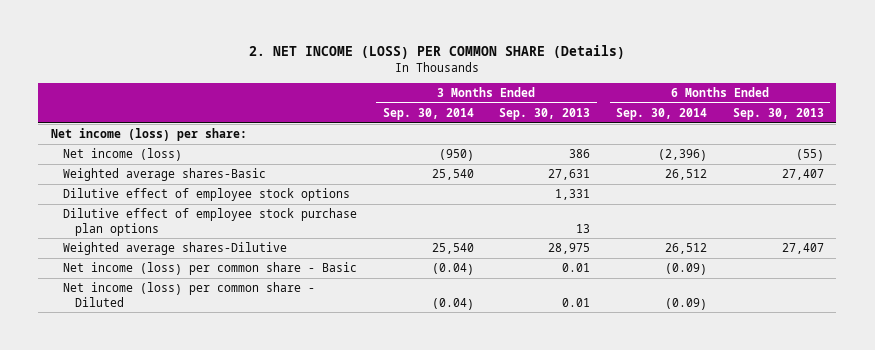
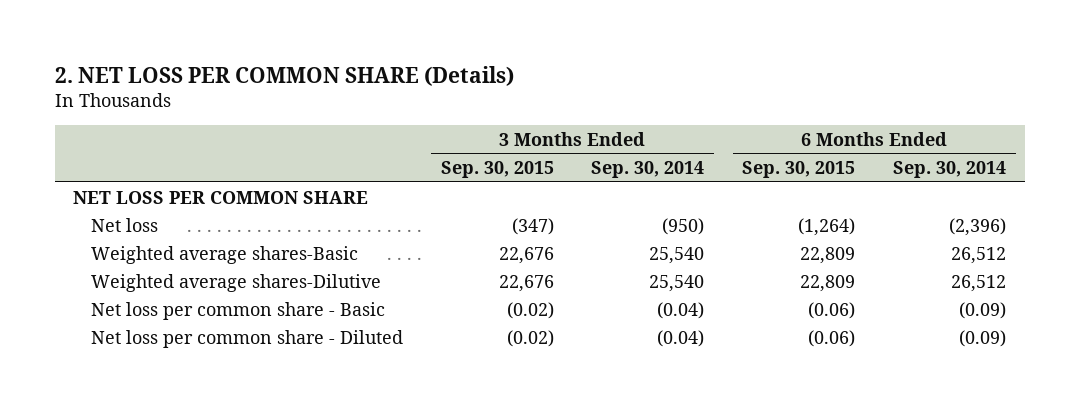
- 2. NET INCOME (LOSS) PER COMMON SHARE (Details)
+ 2. NET LOSS PER COMMON SHARE (Details)
- | 3 Months Ended Sep. 30, 2014 | 3 Months Ended Sep. 30, 2013 | 6 Months Ended Sep. 30, 2014 | 6 Months Ended Sep. 30, 2013
+ | 3 Months Ended Sep. 30, 2015 | 3 Months Ended Sep. 30, 2014 | 6 Months Ended Sep. 30, 2015 | 6 Months Ended Sep. 30, 2014
- Net income (loss) per share:
- Net income (loss) | (950) | 386 | (2,396) | (55)
+ NET LOSS PER COMMON SHARE
+ Net loss | (347) | (950) | (1,264) | (2,396)
- Dilutive effect of employee stock options | | 1,331 | |
- Dilutive effect of employee stock purchase plan options | | 13 | |
- Net income (loss) per common share - Basic | (0.04) | 0.01 | (0.09) |
- Net income (loss) per common share - Diluted | (0.04) | 0.01 | (0.09) |
+ Net loss per common share - Basic | (0.02) | (0.04) | (0.06) | (0.09)
+ Net loss per common share - Diluted | (0.02) | (0.04) | (0.06) | (0.09)

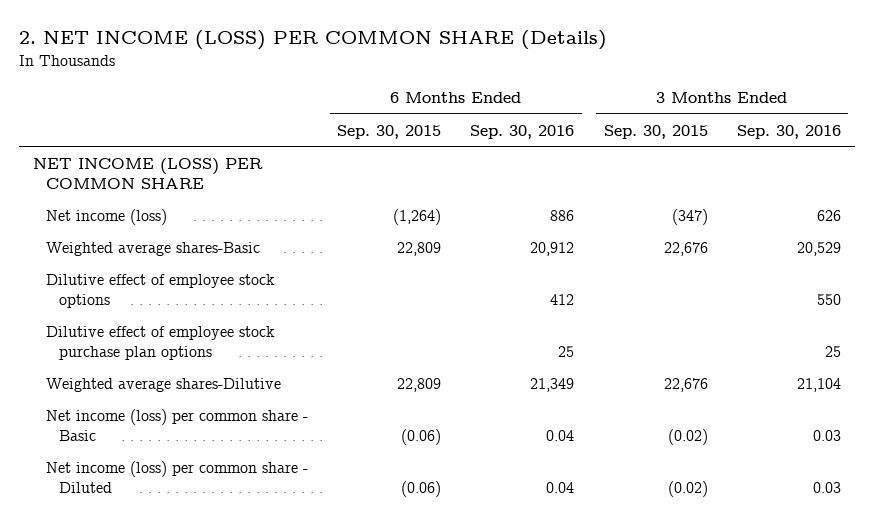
- 2. NET LOSS PER COMMON SHARE (Details)
+ 2. NET INCOME (LOSS) PER COMMON SHARE (Details)
- | 3 Months Ended Sep. 30, 2015 | 3 Months Ended Sep. 30, 2014 | 6 Months Ended Sep. 30, 2015 | 6 Months Ended Sep. 30, 2014
+ | 6 Months Ended Sep. 30, 2015 | 6 Months Ended Sep. 30, 2016 | 3 Months Ended Sep. 30, 2015 | 3 Months Ended Sep. 30, 2016
- NET LOSS PER COMMON SHARE
- Net loss | (347) | (950) | (1,264) | (2,396)
+ NET INCOME (LOSS) PER COMMON SHARE
+ Net income (loss) | (1,264) | 886 | (347) | 626
+ Dilutive effect of employee stock options | | 412 | | 550
+ Dilutive effect of employee stock purchase plan options | | 25 | | 25
- Net loss per common share - Basic | (0.02) | (0.04) | (0.06) | (0.09)
- Net loss per common share - Diluted | (0.02) | (0.04) | (0.06) | (0.09)
+ Net income (loss) per common share - Basic | (0.06) | 0.04 | (0.02) | 0.03
+ Net income (loss) per common share - Diluted | (0.06) | 0.04 | (0.02) | 0.03

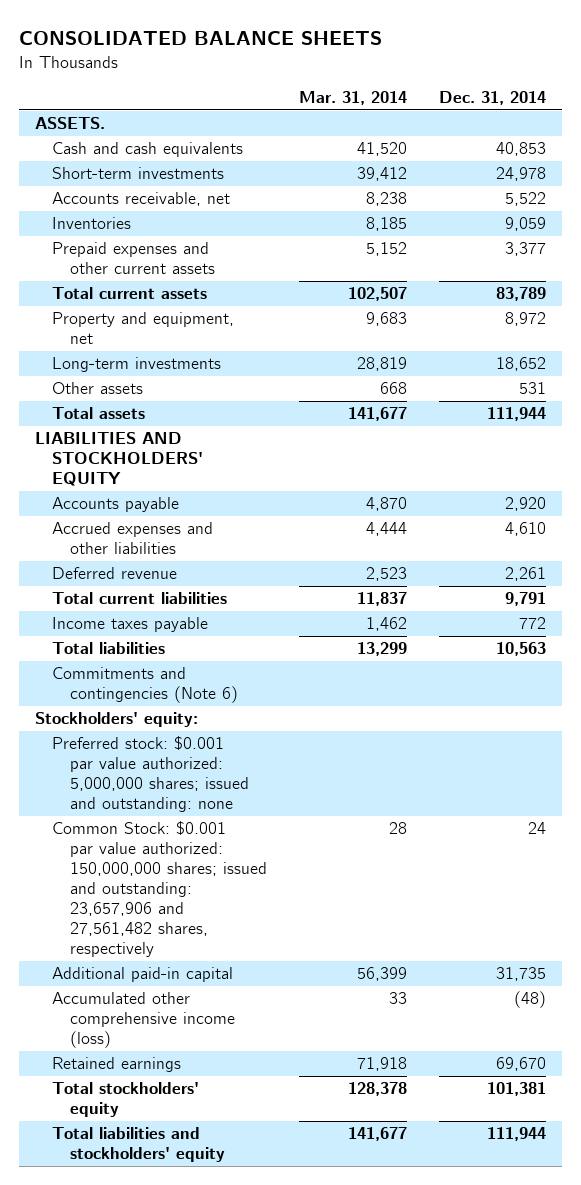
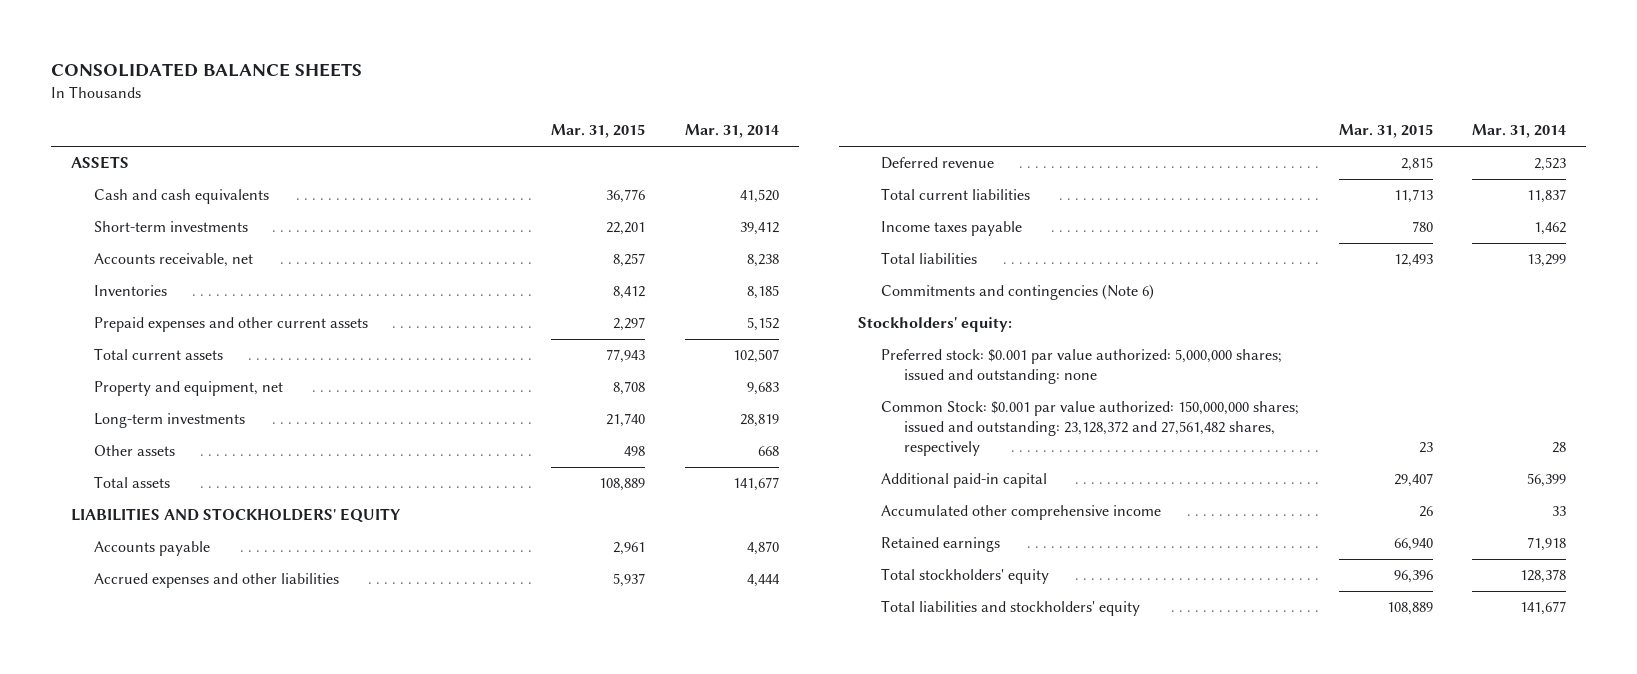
- | Mar. 31, 2014 | Dec. 31, 2014
+ | Mar. 31, 2015 | Mar. 31, 2014
- ASSETS.
+ ASSETS
- Common Stock: $0.001 par value authorized: 150,000,000 shares; issued and outstanding: 23,657,906 and 27,561,482 shares, respectively | 28 | 24
+ Common Stock: $0.001 par value authorized: 150,000,000 shares; issued and outstanding: 23,128,372 and 27,561,482 shares, respectively | 23 | 28
- Accumulated other comprehensive income (loss) | 33 | (48)
+ Accumulated other comprehensive income | 26 | 33

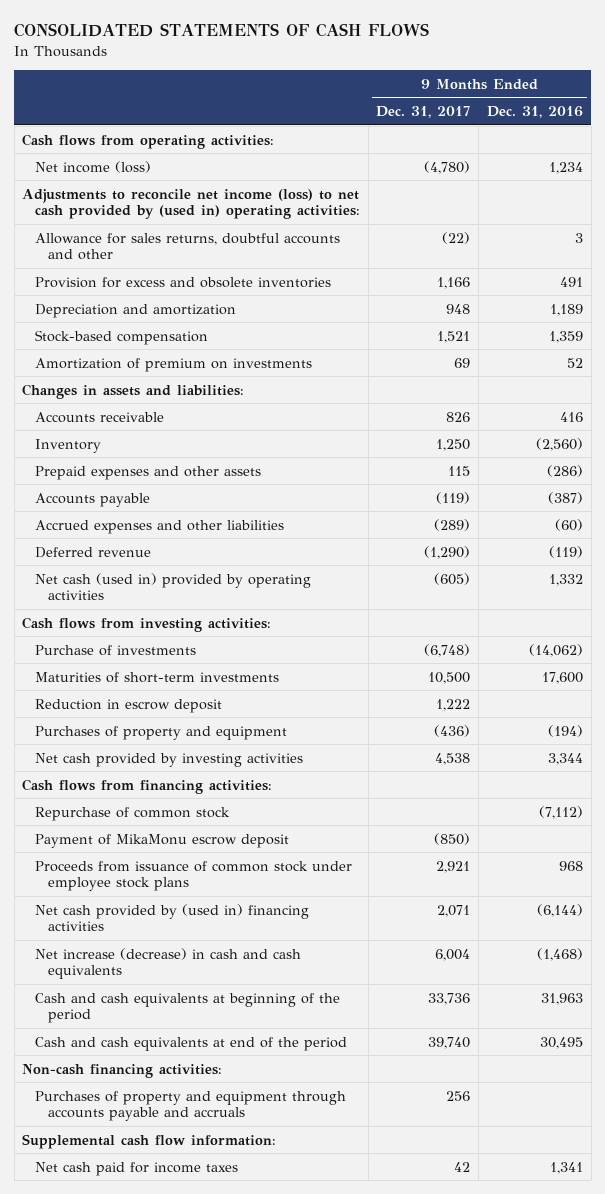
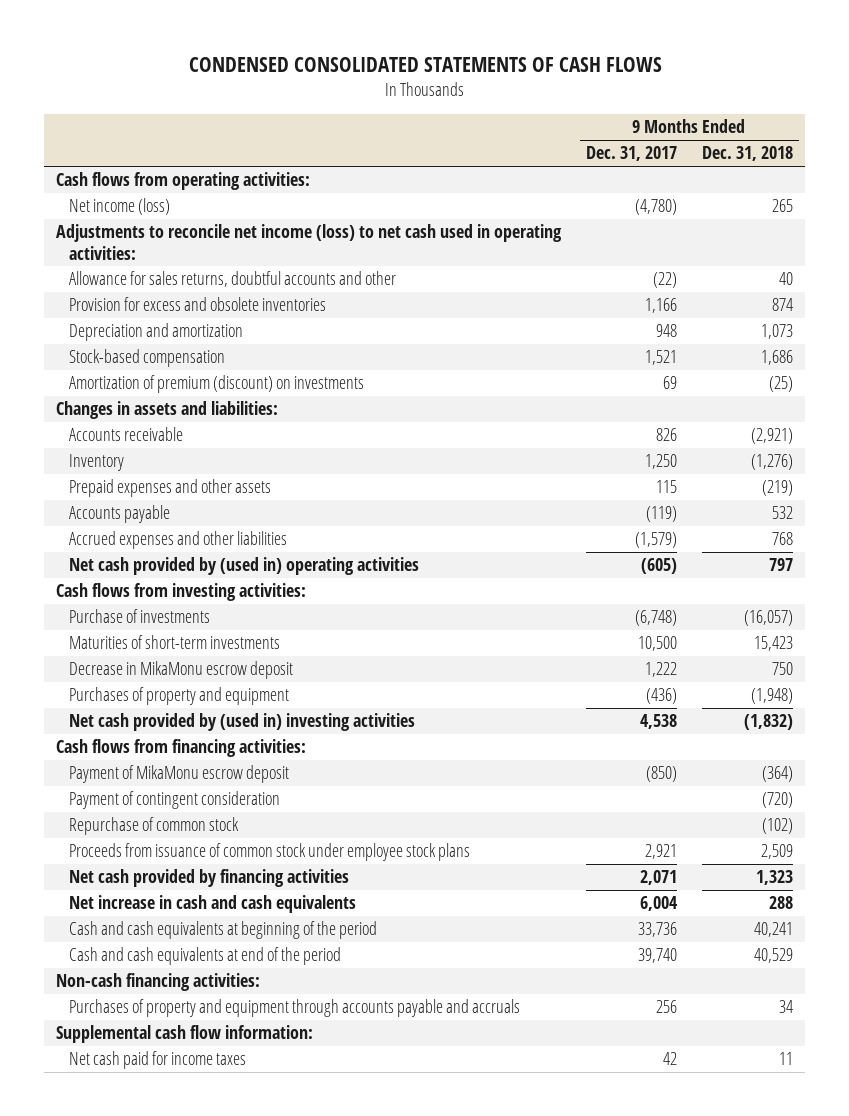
- CONSOLIDATED STATEMENTS OF CASH FLOWS
+ CONDENSED CONSOLIDATED STATEMENTS OF CASH FLOWS
- | 9 Months Ended Dec. 31, 2017 | 9 Months Ended Dec. 31, 2016
+ | 9 Months Ended Dec. 31, 2017 | 9 Months Ended Dec. 31, 2018
- Adjustments to reconcile net income (loss) to net cash provided by (used in) operating activities:
+ Adjustments to reconcile net income (loss) to net cash used in operating activities:
- Amortization of premium on investments | 69 | 52
+ Amortization of premium (discount) on investments | 69 | (25)
- Accrued expenses and other liabilities | (289) | (60)
- Deferred revenue | (1,290) | (119)
- Net cash (used in) provided by operating activities | (605) | 1,332
+ Accrued expenses and other liabilities | (1,579) | 768
+ Net cash provided by (used in) operating activities | (605) | 797
- Reduction in escrow deposit | 1,222 |
+ Decrease in MikaMonu escrow deposit | 1,222 | 750
- Net cash provided by investing activities | 4,538 | 3,344
+ Net cash provided by (used in) investing activities | 4,538 | (1,832)
+ Payment of contingent consideration | | (720)
moved down: Repurchase of common stock | | (102)
- Net cash provided by (used in) financing activities | 2,071 | (6,144)
- Net increase (decrease) in cash and cash equivalents | 6,004 | (1,468)
+ Net cash provided by financing activities | 2,071 | 1,323
+ Net increase in cash and cash equivalents | 6,004 | 288

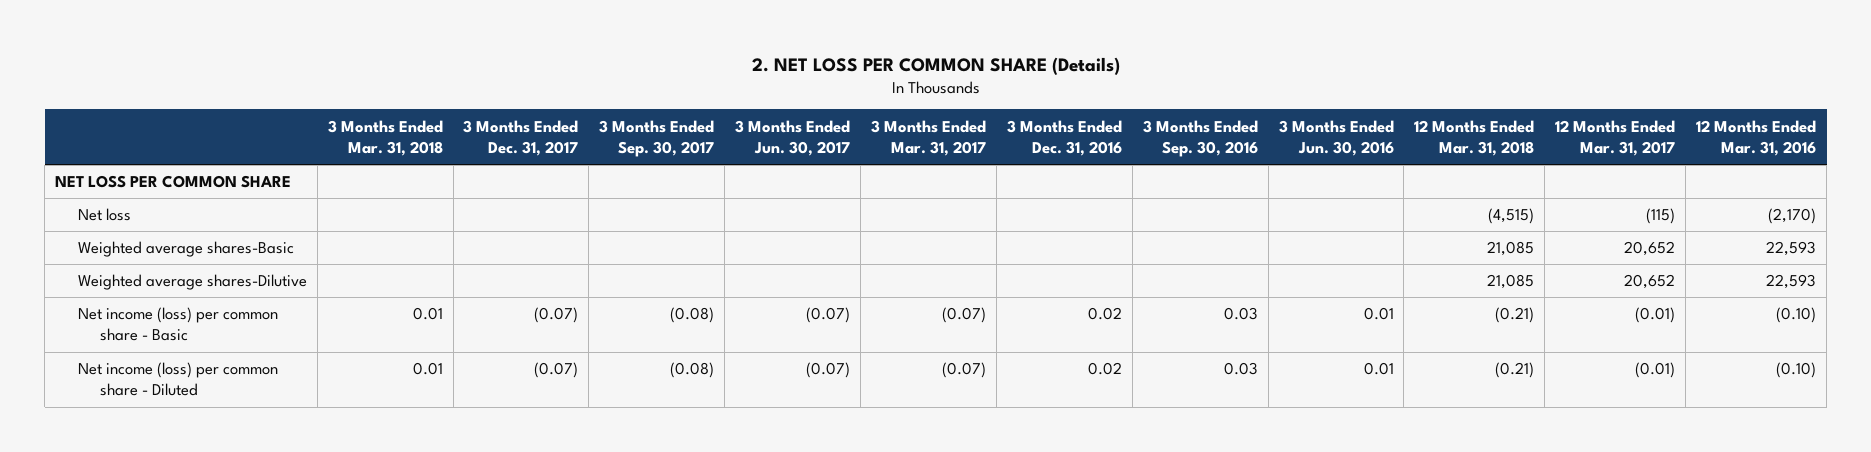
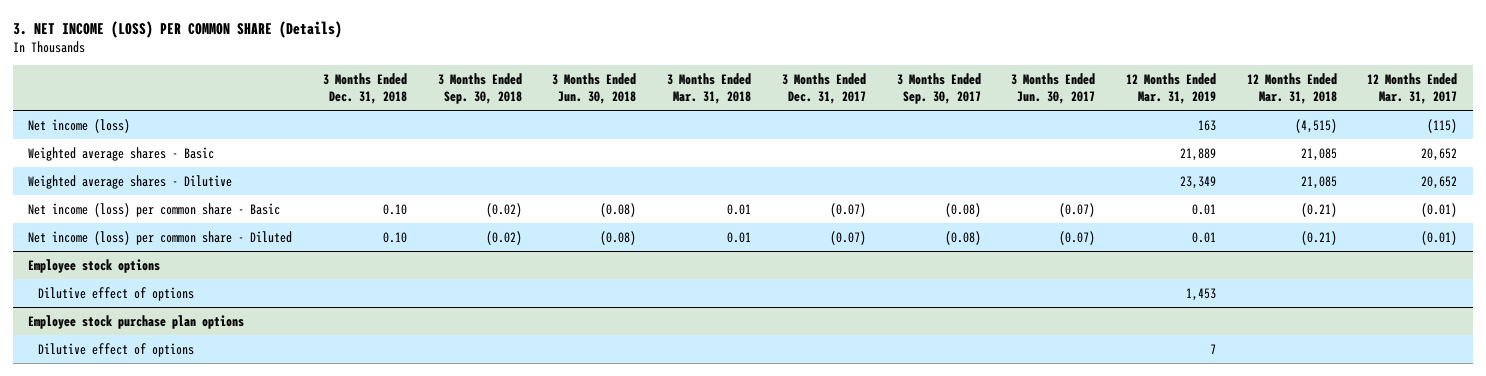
- 2. NET LOSS PER COMMON SHARE (Details)
+ 3. NET INCOME (LOSS) PER COMMON SHARE (Details)
- | 3 Months Ended Mar. 31, 2018 | 3 Months Ended Dec. 31, 2017 | 3 Months Ended Sep. 30, 2017 | 3 Months Ended Jun. 30, 2017 | 3 Months Ended Mar. 31, 2017 | 3 Months Ended Dec. 31, 2016 | 3 Months Ended Sep. 30, 2016 | 3 Months Ended Jun. 30, 2016 | 12 Months Ended Mar. 31, 2018 | 12 Months Ended Mar. 31, 2017 | 12 Months Ended Mar. 31, 2016
+ | 3 Months Ended Dec. 31, 2018 | 3 Months Ended Sep. 30, 2018 | 3 Months Ended Jun. 30, 2018 | 3 Months Ended Mar. 31, 2018 | 3 Months Ended Dec. 31, 2017 | 3 Months Ended Sep. 30, 2017 | 3 Months Ended Jun. 30, 2017 | 12 Months Ended Mar. 31, 2019 | 12 Months Ended Mar. 31, 2018 | 12 Months Ended Mar. 31, 2017
- NET LOSS PER COMMON SHARE
- Net loss | | | | | | | | | (4,515) | (115) | (2,170)
- Weighted average shares-Basic | | | | | | | | | 21,085 | 20,652 | 22,593
- Weighted average shares-Dilutive | | | | | | | | | 21,085 | 20,652 | 22,593
+ Net income (loss) | | | | | | | | 163 | (4,515) | (115)
+ Weighted average shares - Basic | | | | | | | | 21,889 | 21,085 | 20,652
+ Weighted average shares - Dilutive | | | | | | | | 23,349 | 21,085 | 20,652
+ Employee stock options
+ Dilutive effect of options | | | | | | | | 1,453 | |
+ Employee stock purchase plan options
+ Dilutive effect of options | | | | | | | | 7 | |

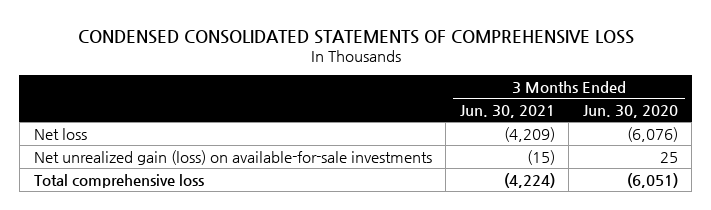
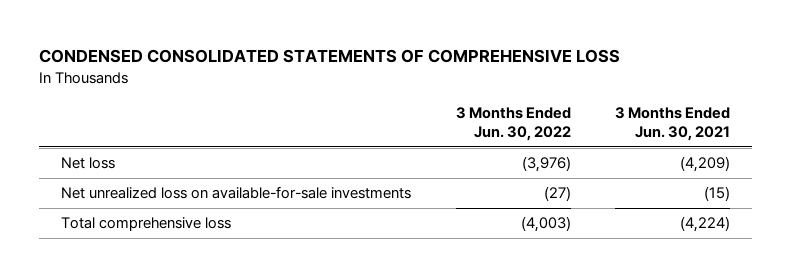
- | 3 Months Ended Jun. 30, 2021 | 3 Months Ended Jun. 30, 2020
+ | 3 Months Ended Jun. 30, 2022 | 3 Months Ended Jun. 30, 2021
- Net unrealized gain (loss) on available-for-sale investments | (15) | 25
+ Net unrealized loss on available-for-sale investments | (27) | (15)

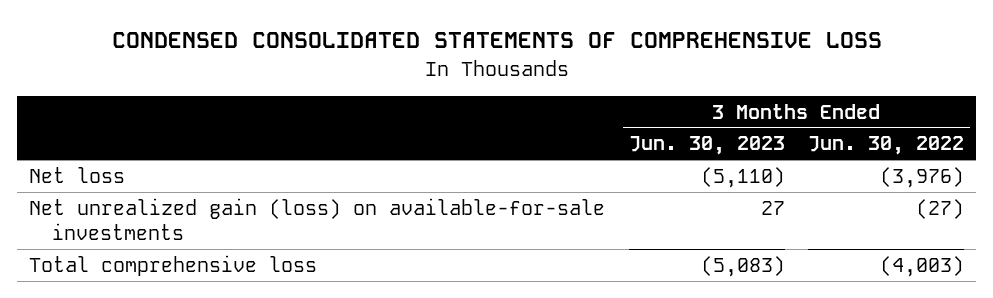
- | 3 Months Ended Jun. 30, 2022 | 3 Months Ended Jun. 30, 2021
+ | 3 Months Ended Jun. 30, 2023 | 3 Months Ended Jun. 30, 2022
- Net unrealized loss on available-for-sale investments | (27) | (15)
+ Net unrealized gain (loss) on available-for-sale investments | 27 | (27)

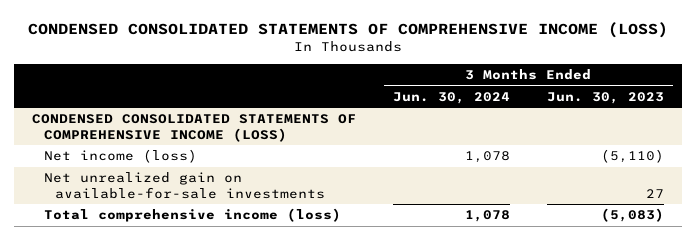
- CONDENSED CONSOLIDATED STATEMENTS OF COMPREHENSIVE LOSS
+ CONDENSED CONSOLIDATED STATEMENTS OF COMPREHENSIVE INCOME (LOSS)
- | 3 Months Ended Jun. 30, 2023 | 3 Months Ended Jun. 30, 2022
+ | 3 Months Ended Jun. 30, 2024 | 3 Months Ended Jun. 30, 2023
- Net loss | (5,110) | (3,976)
- Net unrealized gain (loss) on available-for-sale investments | 27 | (27)
- Total comprehensive loss | (5,083) | (4,003)
+ CONDENSED CONSOLIDATED STATEMENTS OF COMPREHENSIVE INCOME (LOSS)
+ Net income (loss) | 1,078 | (5,110)
+ Net unrealized gain on available-for-sale investments | | 27
+ Total comprehensive income (loss) | 1,078 | (5,083)

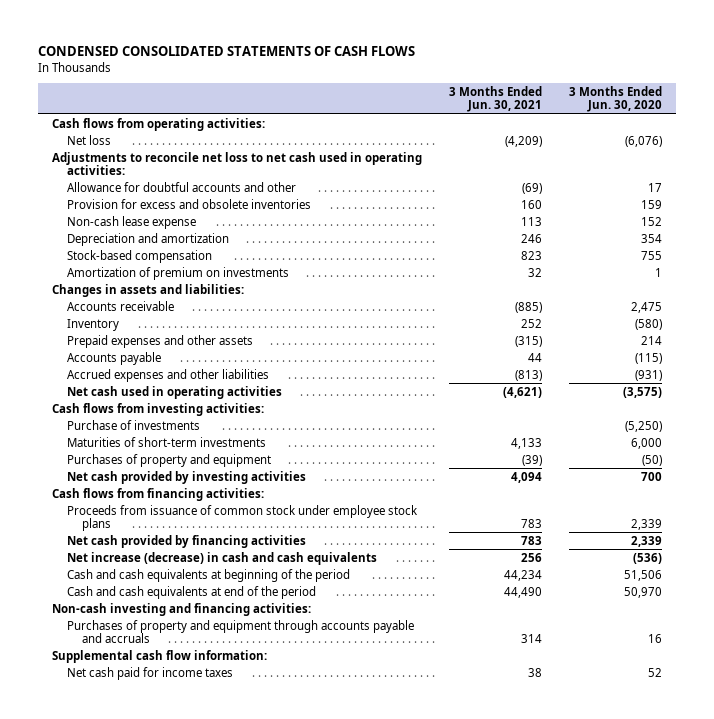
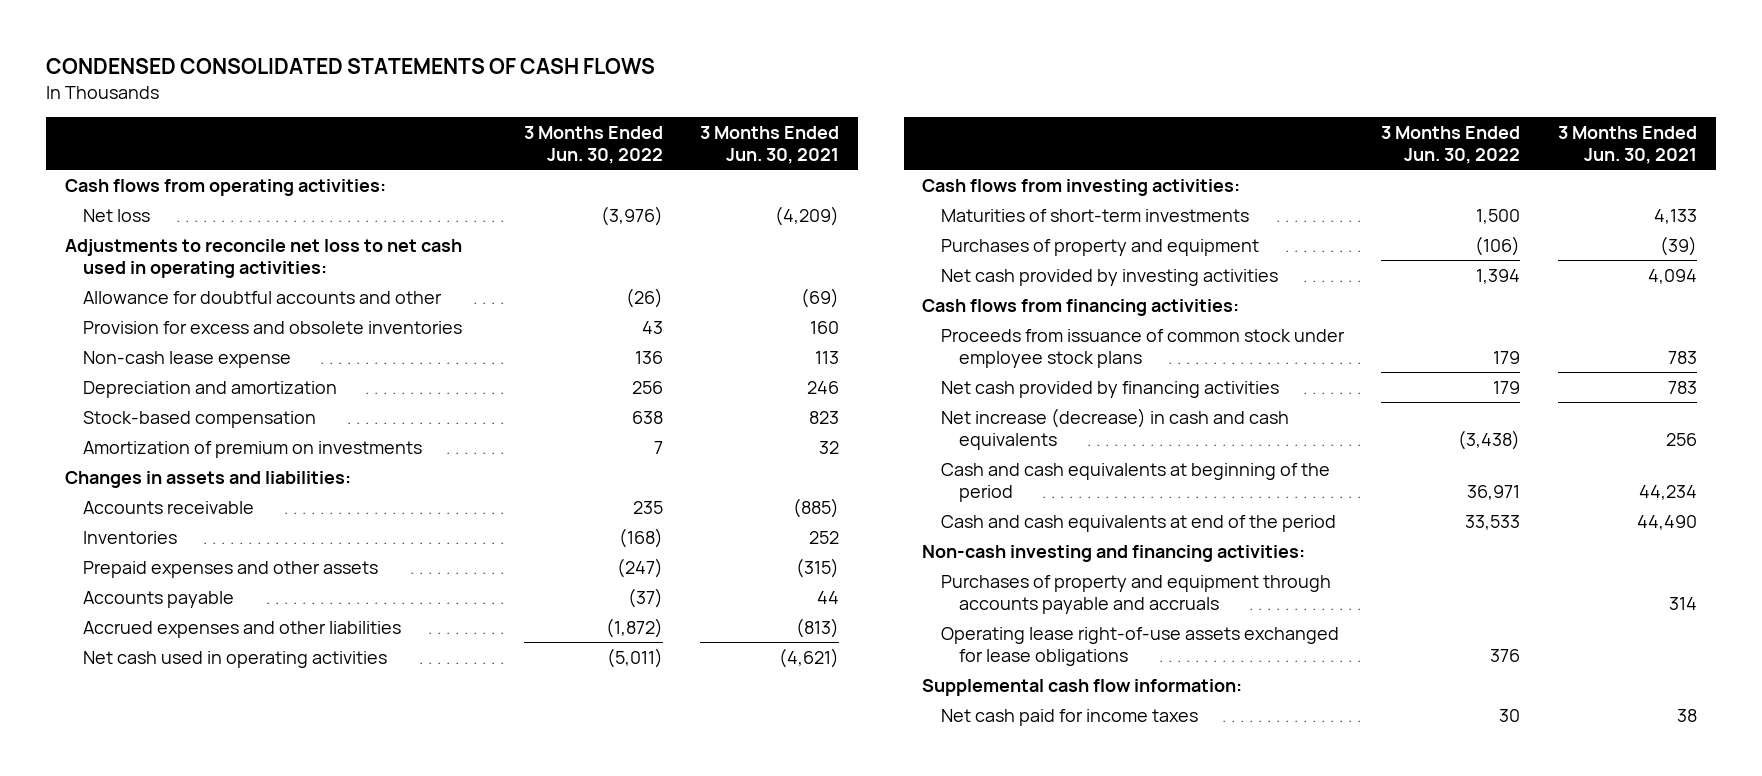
- | 3 Months Ended Jun. 30, 2021 | 3 Months Ended Jun. 30, 2020
+ | 3 Months Ended Jun. 30, 2022 | 3 Months Ended Jun. 30, 2021
- Inventory | 252 | (580)
+ Inventories | (168) | 252
- Purchase of investments | | (5,250)
+ Operating lease right-of-use assets exchanged for lease obligations | 376 |

